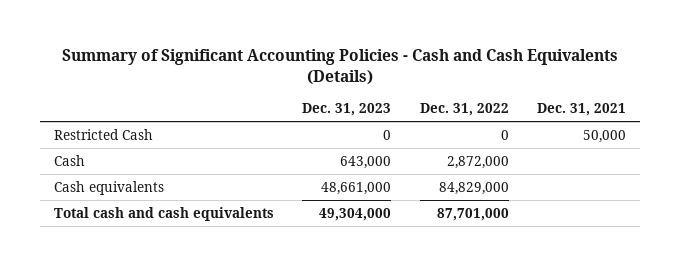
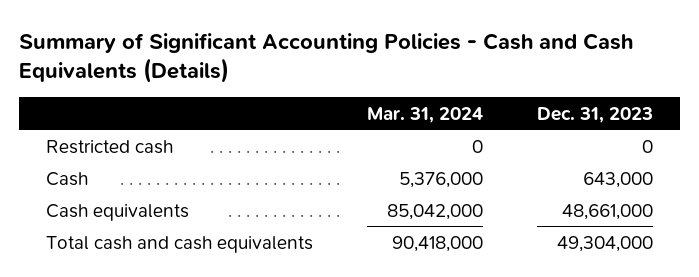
- | Dec. 31, 2023 | Dec. 31, 2022 | Dec. 31, 2021
+ | Mar. 31, 2024 | Dec. 31, 2023
- Restricted Cash | 0 | 0 | 50,000
+ Restricted cash | 0 | 0

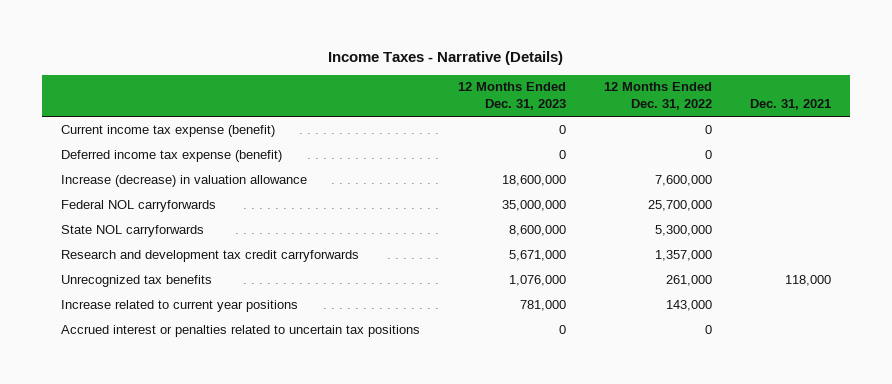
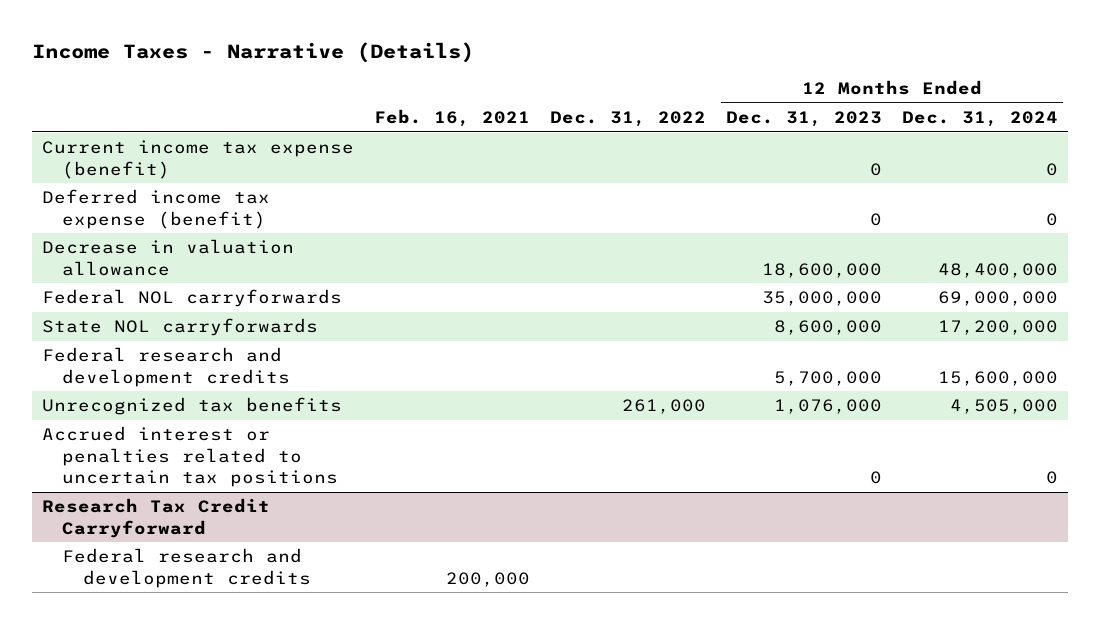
- | 12 Months Ended Dec. 31, 2023 | 12 Months Ended Dec. 31, 2022 | Dec. 31, 2021
+ | Feb. 16, 2021 | Dec. 31, 2022 | 12 Months Ended Dec. 31, 2023 | 12 Months Ended Dec. 31, 2024
- Increase (decrease) in valuation allowance | 18,600,000 | 7,600,000 |
+ Decrease in valuation allowance | | | 18,600,000 | 48,400,000
- Research and development tax credit carryforwards | 5,671,000 | 1,357,000 |
+ Federal research and development credits | | | 5,700,000 | 15,600,000
- Increase related to current year positions | 781,000 | 143,000 |
+ Research Tax Credit Carryforward
+ Federal research and development credits | 200,000 | | |

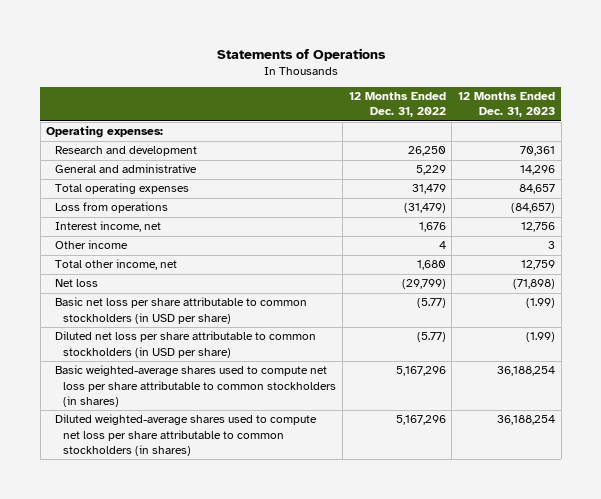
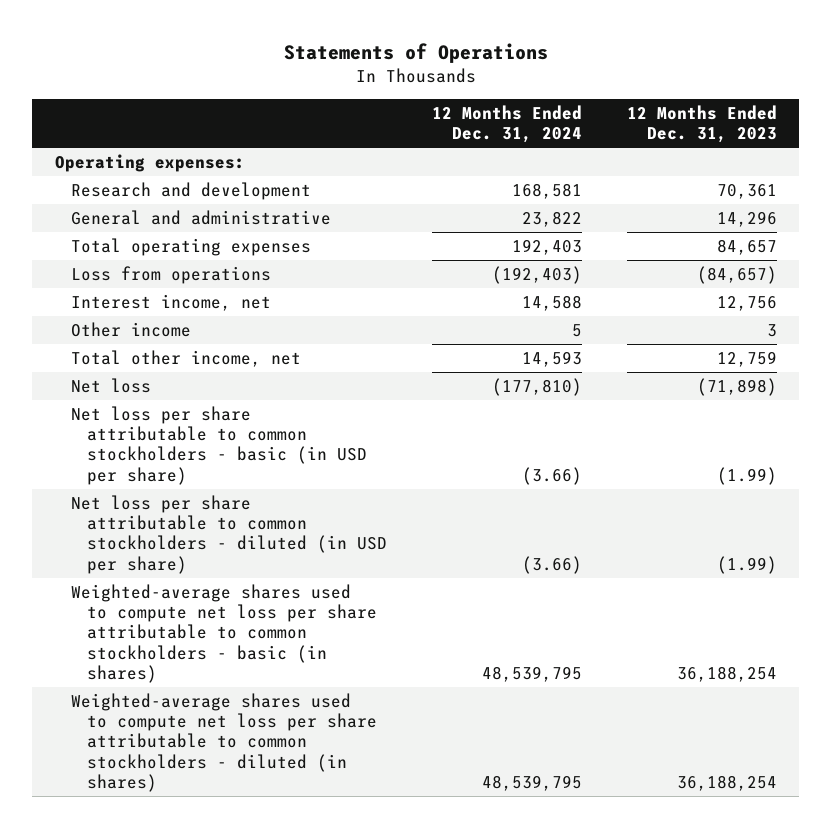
- | 12 Months Ended Dec. 31, 2022 | 12 Months Ended Dec. 31, 2023
+ | 12 Months Ended Dec. 31, 2024 | 12 Months Ended Dec. 31, 2023
- Basic net loss per share attributable to common stockholders (in USD per share) | (5.77) | (1.99)
- Diluted net loss per share attributable to common stockholders (in USD per share) | (5.77) | (1.99)
- Basic weighted-average shares used to compute net loss per share attributable to common stockholders (in shares) | 5,167,296 | 36,188,254
- Diluted weighted-average shares used to compute net loss per share attributable to common stockholders (in shares) | 5,167,296 | 36,188,254
+ Net loss per share attributable to common stockholders - basic (in USD per share) | (3.66) | (1.99)
+ Net loss per share attributable to common stockholders - diluted (in USD per share) | (3.66) | (1.99)
+ Weighted-average shares used to compute net loss per share attributable to common stockholders - basic (in shares) | 48,539,795 | 36,188,254
+ Weighted-average shares used to compute net loss per share attributable to common stockholders - diluted (in shares) | 48,539,795 | 36,188,254

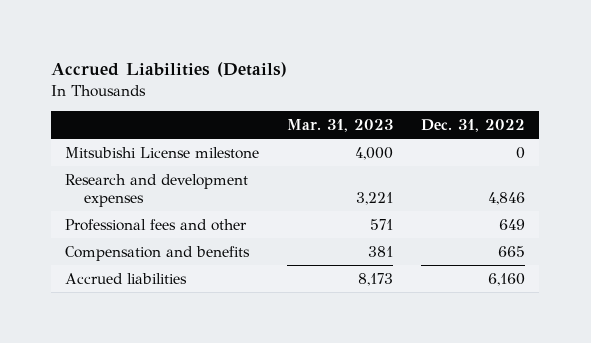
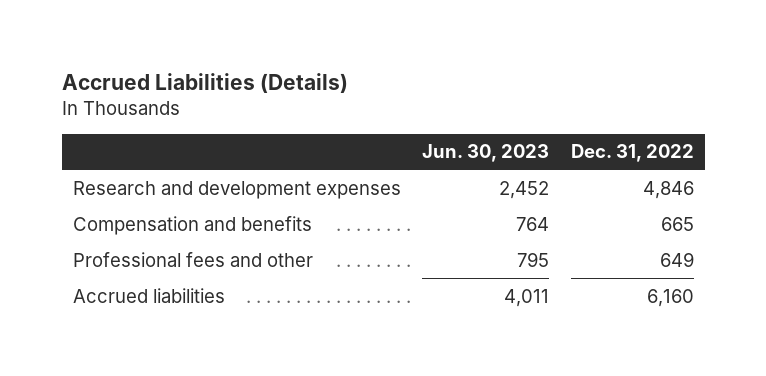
- | Mar. 31, 2023 | Dec. 31, 2022
+ | Jun. 30, 2023 | Dec. 31, 2022
- Mitsubishi License milestone | 4,000 | 0
moved down: Professional fees and other | 795 | 649

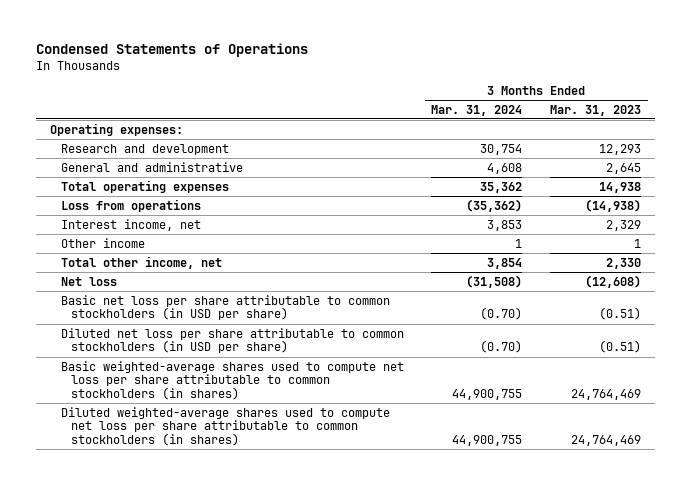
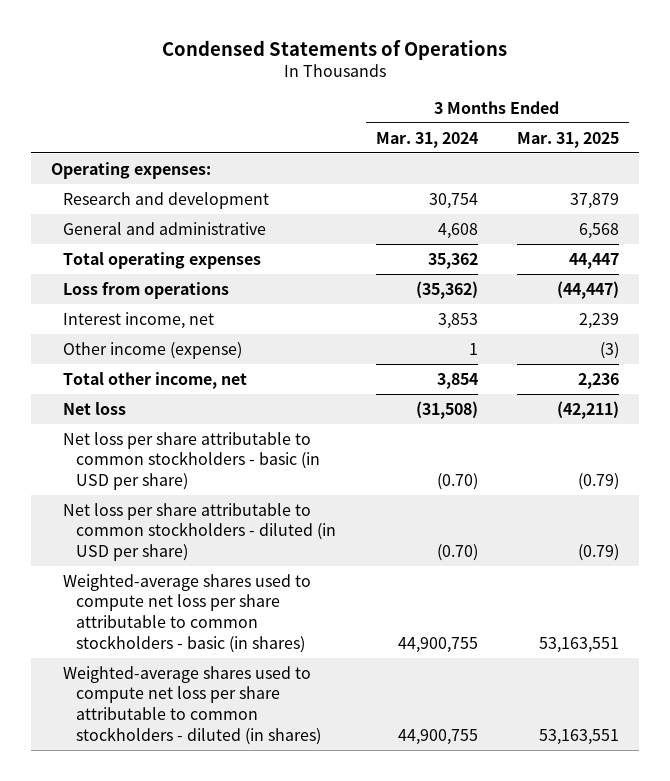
- | 3 Months Ended Mar. 31, 2024 | 3 Months Ended Mar. 31, 2023
+ | 3 Months Ended Mar. 31, 2024 | 3 Months Ended Mar. 31, 2025
- Other income | 1 | 1
+ Other income (expense) | 1 | (3)
- Basic net loss per share attributable to common stockholders (in USD per share) | (0.70) | (0.51)
- Diluted net loss per share attributable to common stockholders (in USD per share) | (0.70) | (0.51)
- Basic weighted-average shares used to compute net loss per share attributable to common stockholders (in shares) | 44,900,755 | 24,764,469
- Diluted weighted-average shares used to compute net loss per share attributable to common stockholders (in shares) | 44,900,755 | 24,764,469
+ Net loss per share attributable to common stockholders - basic (in USD per share) | (0.70) | (0.79)
+ Net loss per share attributable to common stockholders - diluted (in USD per share) | (0.70) | (0.79)
+ Weighted-average shares used to compute net loss per share attributable to common stockholders - basic (in shares) | 44,900,755 | 53,163,551
+ Weighted-average shares used to compute net loss per share attributable to common stockholders - diluted (in shares) | 44,900,755 | 53,163,551

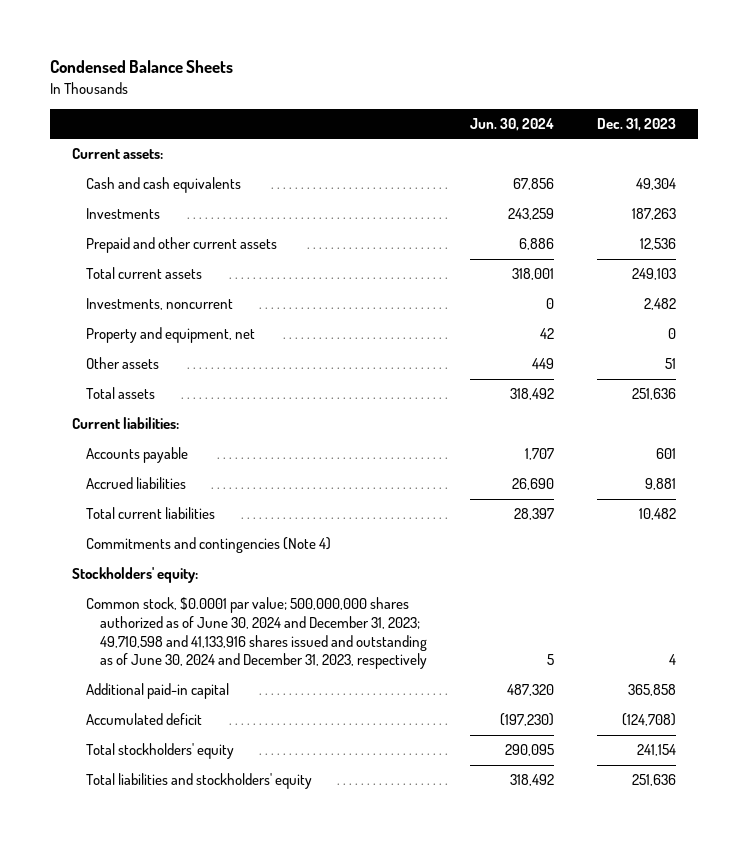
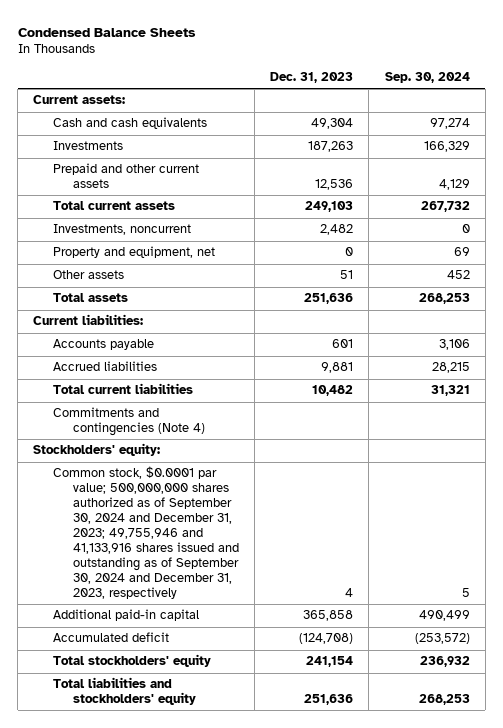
- | Jun. 30, 2024 | Dec. 31, 2023
+ | Dec. 31, 2023 | Sep. 30, 2024
- Common stock, $0.0001 par value; 500,000,000 shares authorized as of June 30, 2024 and December 31, 2023; 49,710,598 and 41,133,916 shares issued and outstanding as of June 30, 2024 and December 31, 2023, respectively | 5 | 4
+ Common stock, $0.0001 par value; 500,000,000 shares authorized as of September 30, 2024 and December 31, 2023; 49,755,946 and 41,133,916 shares issued and outstanding as of September 30, 2024 and December 31, 2023, respectively | 4 | 5

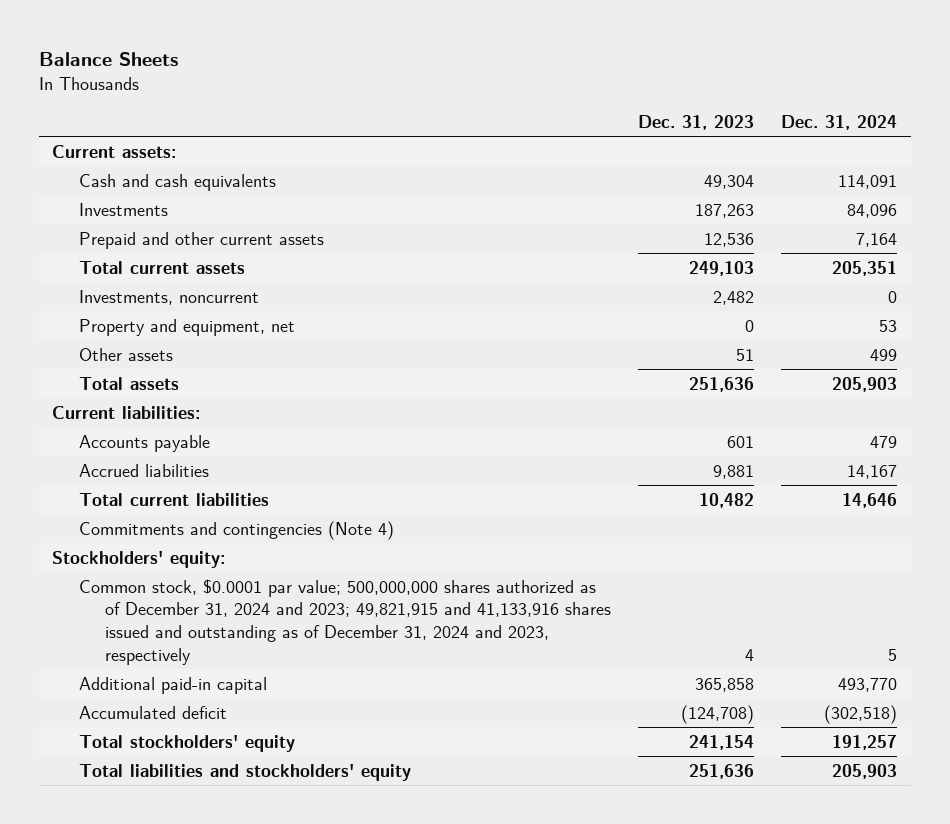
- Condensed Balance Sheets
+ Balance Sheets
- | Dec. 31, 2023 | Sep. 30, 2024
+ | Dec. 31, 2023 | Dec. 31, 2024
- Common stock, $0.0001 par value; 500,000,000 shares authorized as of September 30, 2024 and December 31, 2023; 49,755,946 and 41,133,916 shares issued and outstanding as of September 30, 2024 and December 31, 2023, respectively | 4 | 5
+ Common stock, $0.0001 par value; 500,000,000 shares authorized as of December 31, 2024 and 2023; 49,821,915 and 41,133,916 shares issued and outstanding as of December 31, 2024 and 2023, respectively | 4 | 5

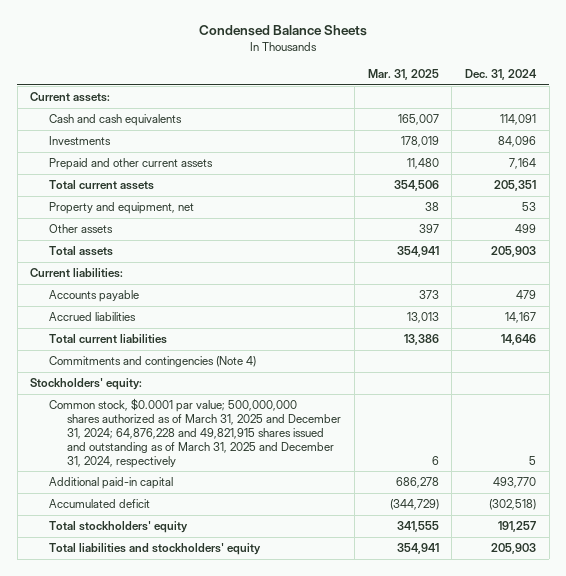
- Balance Sheets
+ Condensed Balance Sheets
- | Dec. 31, 2023 | Dec. 31, 2024
+ | Mar. 31, 2025 | Dec. 31, 2024
- Investments, noncurrent | 2,482 | 0
- Common stock, $0.0001 par value; 500,000,000 shares authorized as of December 31, 2024 and 2023; 49,821,915 and 41,133,916 shares issued and outstanding as of December 31, 2024 and 2023, respectively | 4 | 5
+ Common stock, $0.0001 par value; 500,000,000 shares authorized as of March 31, 2025 and December 31, 2024; 64,876,228 and 49,821,915 shares issued and outstanding as of March 31, 2025 and December 31, 2024, respectively | 6 | 5

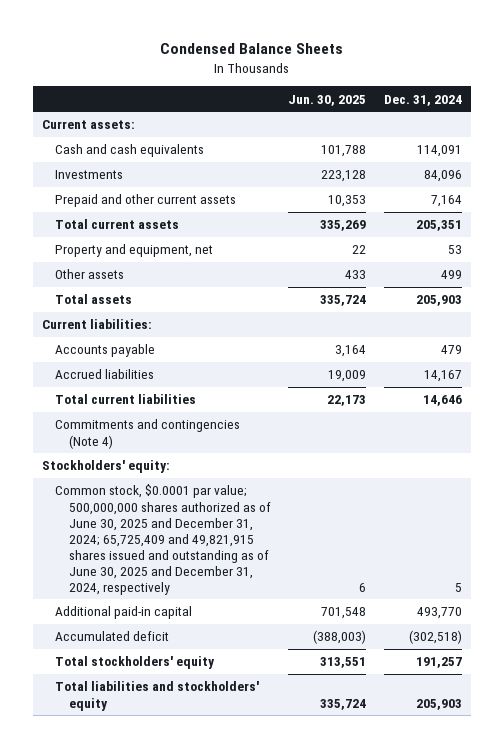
- | Mar. 31, 2025 | Dec. 31, 2024
+ | Jun. 30, 2025 | Dec. 31, 2024
- Common stock, $0.0001 par value; 500,000,000 shares authorized as of March 31, 2025 and December 31, 2024; 64,876,228 and 49,821,915 shares issued and outstanding as of March 31, 2025 and December 31, 2024, respectively | 6 | 5
+ Common stock, $0.0001 par value; 500,000,000 shares authorized as of June 30, 2025 and December 31, 2024; 65,725,409 and 49,821,915 shares issued and outstanding as of June 30, 2025 and December 31, 2024, respectively | 6 | 5

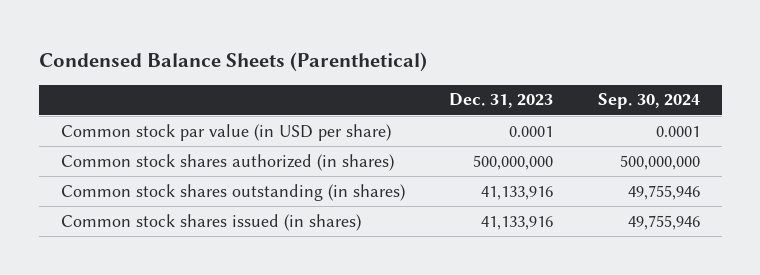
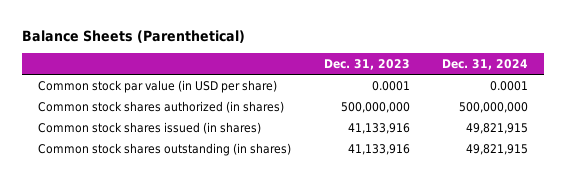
- Condensed Balance Sheets (Parenthetical)
+ Balance Sheets (Parenthetical)
- | Dec. 31, 2023 | Sep. 30, 2024
+ | Dec. 31, 2023 | Dec. 31, 2024
moved down: Common stock shares outstanding (in shares) | 41,133,916 | 49,821,915

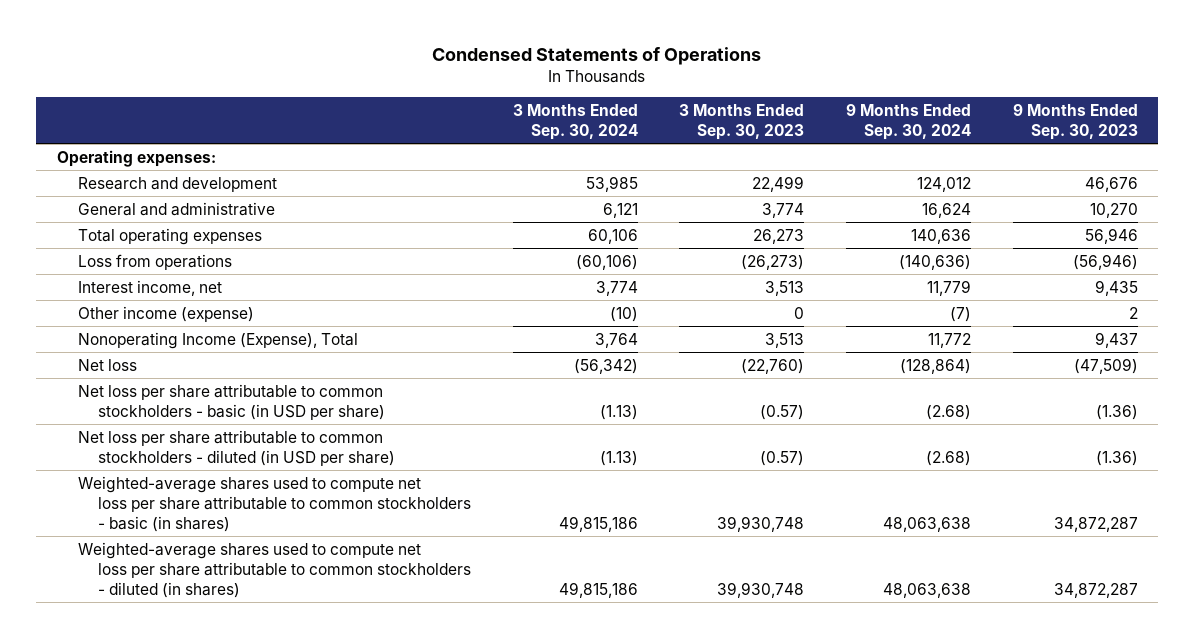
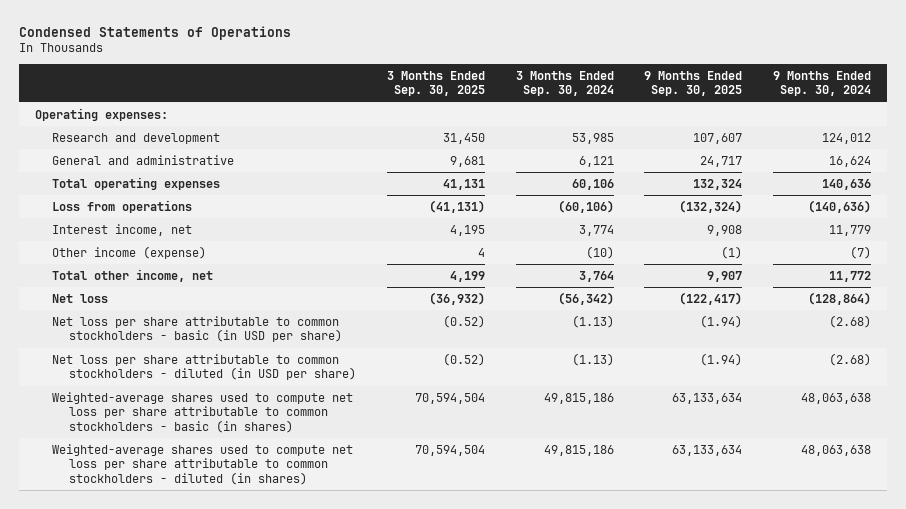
- | 3 Months Ended Sep. 30, 2024 | 3 Months Ended Sep. 30, 2023 | 9 Months Ended Sep. 30, 2024 | 9 Months Ended Sep. 30, 2023
+ | 3 Months Ended Sep. 30, 2025 | 3 Months Ended Sep. 30, 2024 | 9 Months Ended Sep. 30, 2025 | 9 Months Ended Sep. 30, 2024
- Nonoperating Income (Expense), Total | 3,764 | 3,513 | 11,772 | 9,437
+ Total other income, net | 4,199 | 3,764 | 9,907 | 11,772

